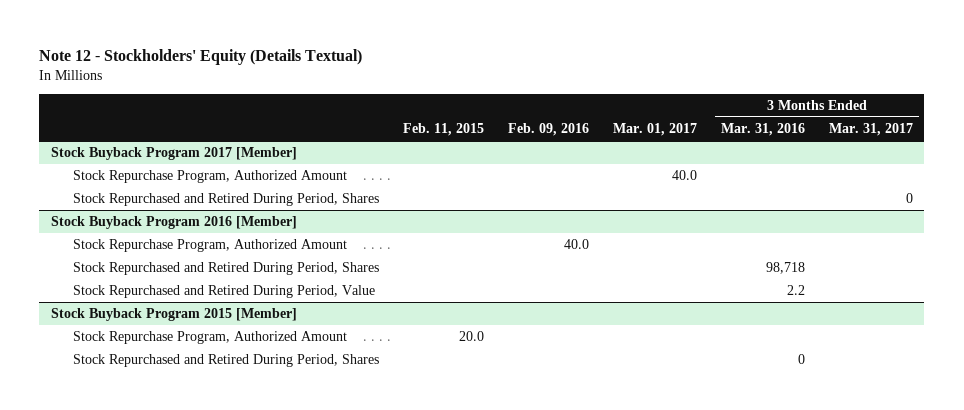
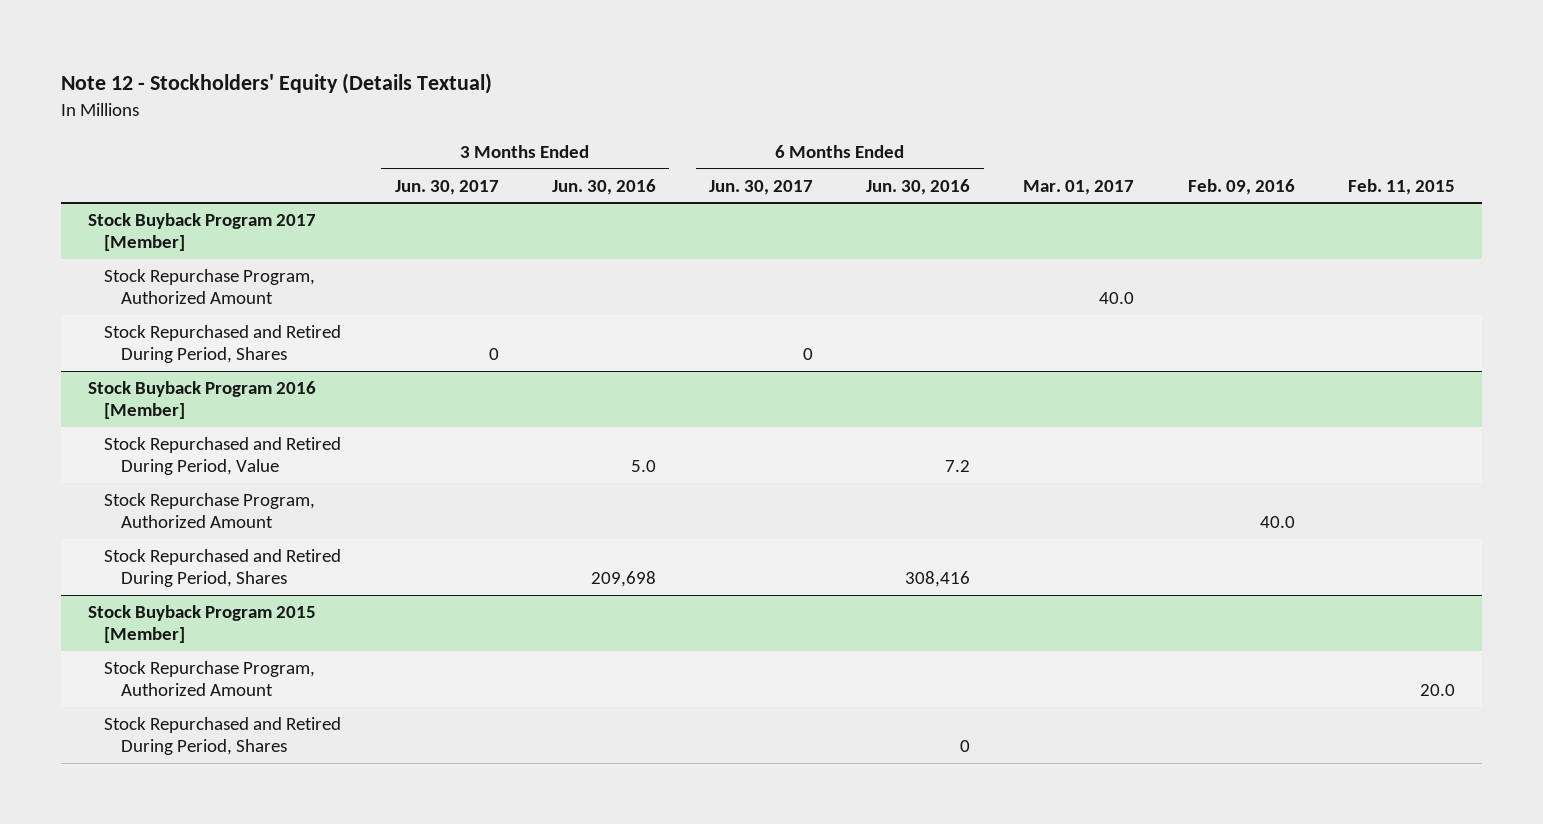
- | Feb. 11, 2015 | Feb. 09, 2016 | Mar. 01, 2017 | 3 Months Ended Mar. 31, 2016 | 3 Months Ended Mar. 31, 2017
+ | 3 Months Ended Jun. 30, 2017 | 3 Months Ended Jun. 30, 2016 | 6 Months Ended Jun. 30, 2017 | 6 Months Ended Jun. 30, 2016 | Mar. 01, 2017 | Feb. 09, 2016 | Feb. 11, 2015
@ Stock Buyback Program 2016 [Member]
moved up: Stock Repurchased and Retired During Period, Value | | 5.0 | | 7.2 | | |

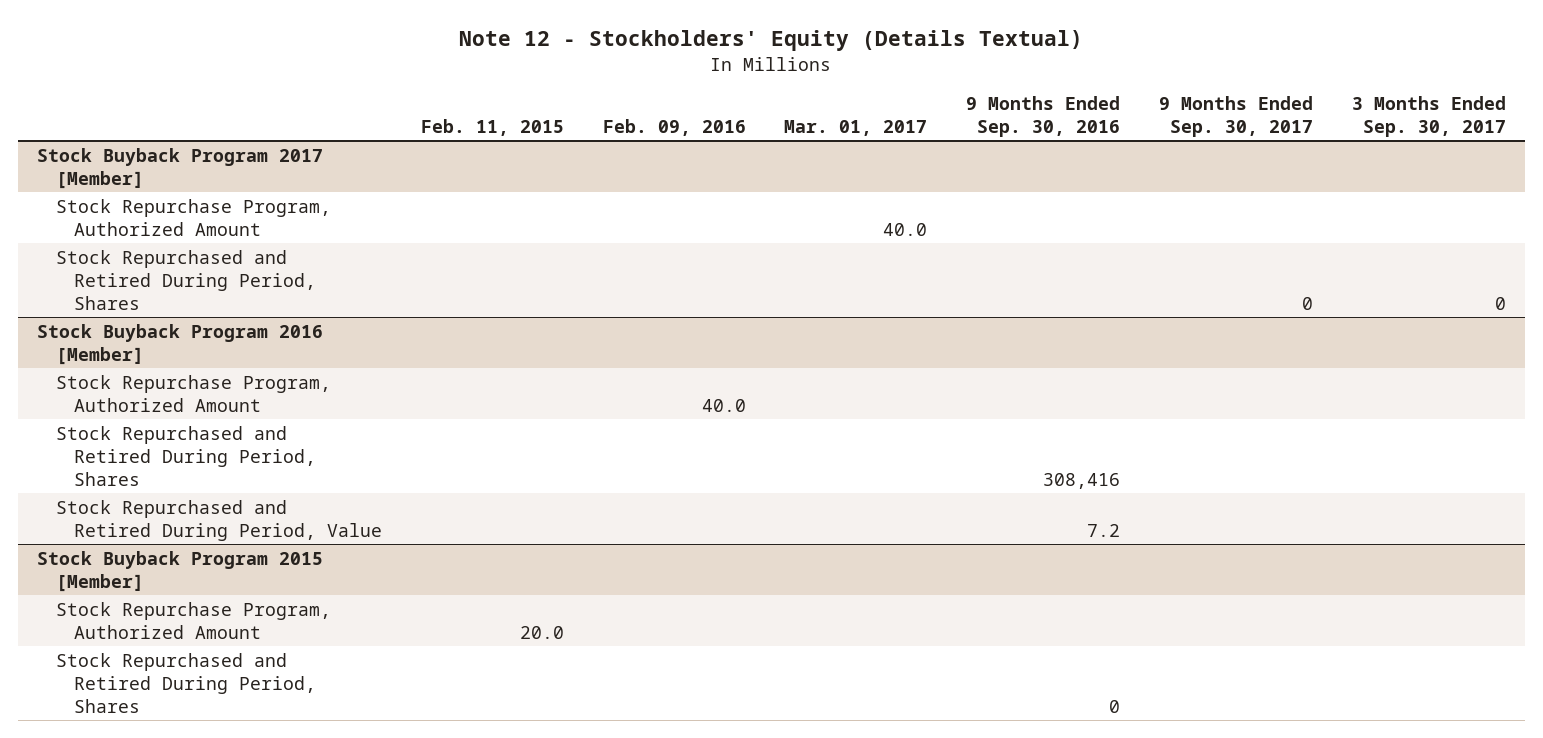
- | 3 Months Ended Jun. 30, 2017 | 3 Months Ended Jun. 30, 2016 | 6 Months Ended Jun. 30, 2017 | 6 Months Ended Jun. 30, 2016 | Mar. 01, 2017 | Feb. 09, 2016 | Feb. 11, 2015
+ | Feb. 11, 2015 | Feb. 09, 2016 | Mar. 01, 2017 | 9 Months Ended Sep. 30, 2016 | 9 Months Ended Sep. 30, 2017 | 3 Months Ended Sep. 30, 2017
@ Stock Buyback Program 2016 [Member]
moved down: Stock Repurchased and Retired During Period, Value | | | | 7.2 | |

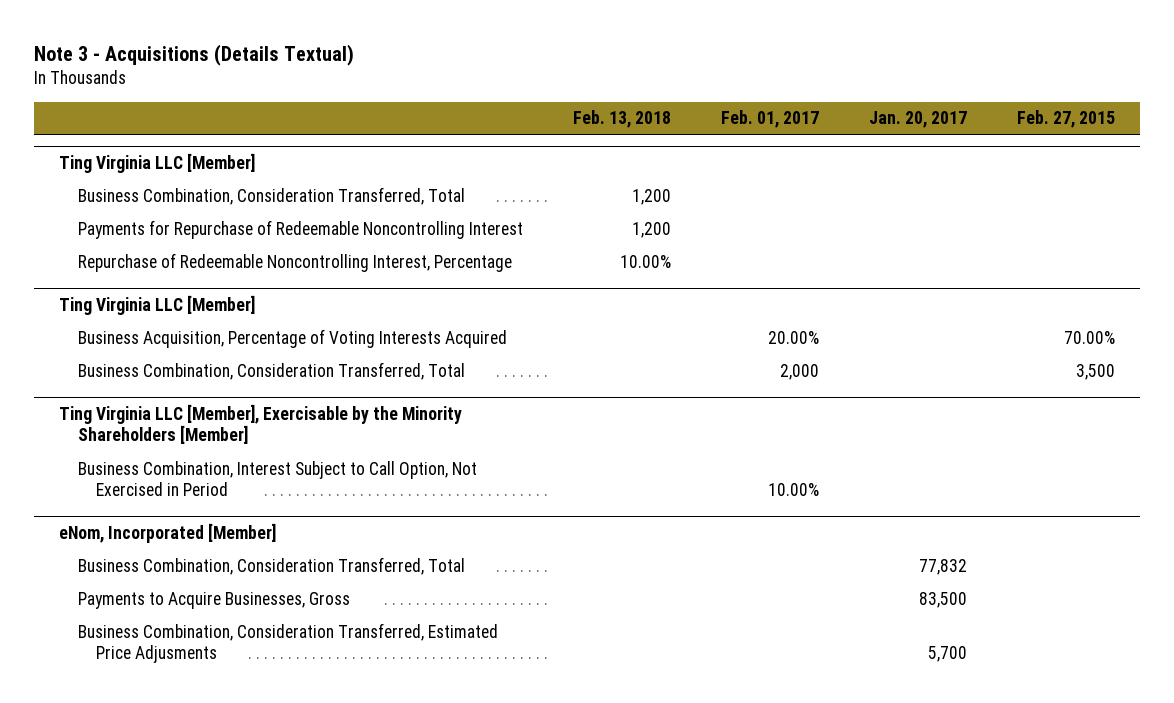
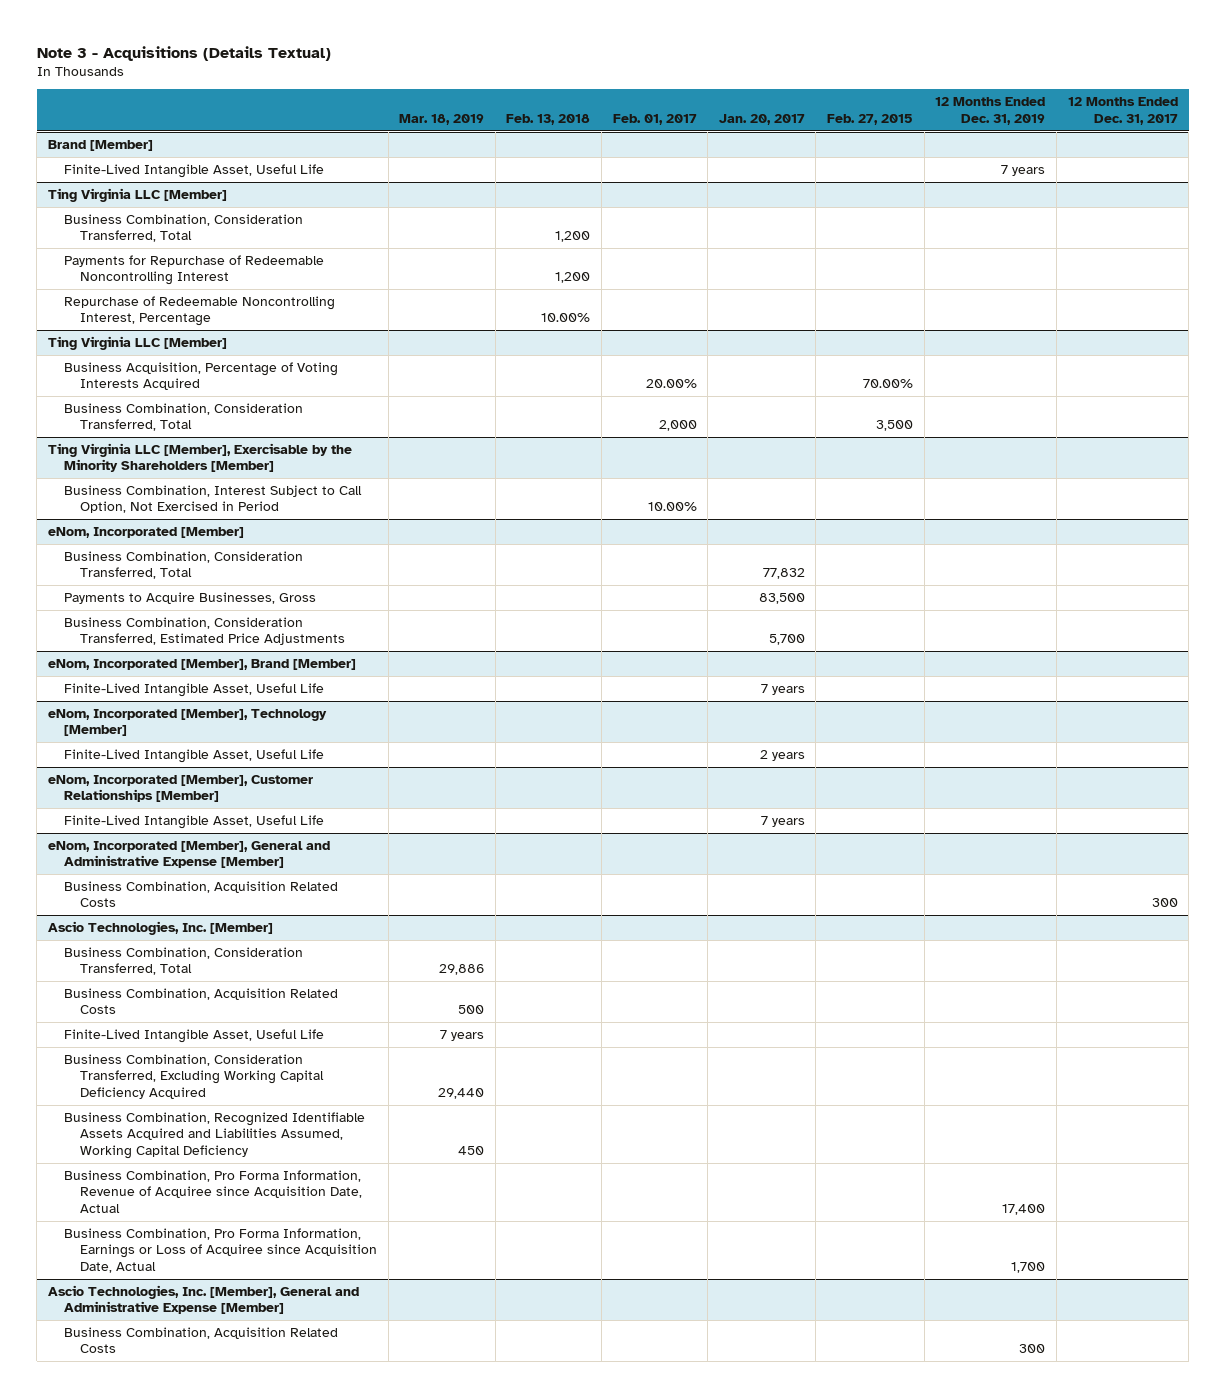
- | Feb. 13, 2018 | Feb. 01, 2017 | Jan. 20, 2017 | Feb. 27, 2015
+ | Mar. 18, 2019 | Feb. 13, 2018 | Feb. 01, 2017 | Jan. 20, 2017 | Feb. 27, 2015 | 12 Months Ended Dec. 31, 2019 | 12 Months Ended Dec. 31, 2017
+ Brand [Member]
+ Finite-Lived Intangible Asset, Useful Life | | | | | | 7 years |
@ eNom, Incorporated [Member]
- Business Combination, Consideration Transferred, Estimated Price Adjusments | | | 5,700 |
+ Business Combination, Consideration Transferred, Estimated Price Adjustments | | | | 5,700 | | |
+ eNom, Incorporated [Member], Brand [Member]
+ Finite-Lived Intangible Asset, Useful Life | | | | 7 years | | |
+ eNom, Incorporated [Member], Technology [Member]
+ Finite-Lived Intangible Asset, Useful Life | | | | 2 years | | |
+ eNom, Incorporated [Member], Customer Relationships [Member]
+ Finite-Lived Intangible Asset, Useful Life | | | | 7 years | | |
+ eNom, Incorporated [Member], General and Administrative Expense [Member]
+ Business Combination, Acquisition Related Costs | | | | | | | 300
+ Ascio Technologies, Inc. [Member]
+ Business Combination, Consideration Transferred, Total | 29,886 | | | | | |
+ Business Combination, Acquisition Related Costs | 500 | | | | | |
+ Finite-Lived Intangible Asset, Useful Life | 7 years | | | | | |
+ Business Combination, Consideration Transferred, Excluding Working Capital Deficiency Acquired | 29,440 | | | | | |
+ Business Combination, Recognized Identifiable Assets Acquired and Liabilities Assumed, Working Capital Deficiency | 450 | | | | | |
+ Business Combination, Pro Forma Information, Revenue of Acquiree since Acquisition Date, Actual | | | | | | 17,400 |
+ Business Combination, Pro Forma Information, Earnings or Loss of Acquiree since Acquisition Date, Actual | | | | | | 1,700 |
+ Ascio Technologies, Inc. [Member], General and Administrative Expense [Member]
+ Business Combination, Acquisition Related Costs | | | | | | 300 |

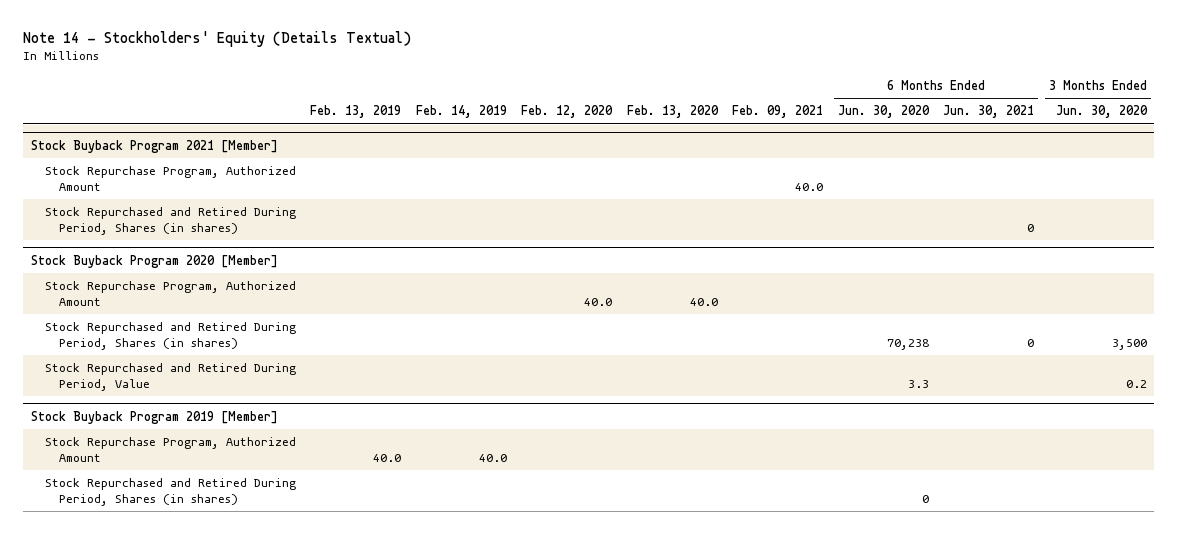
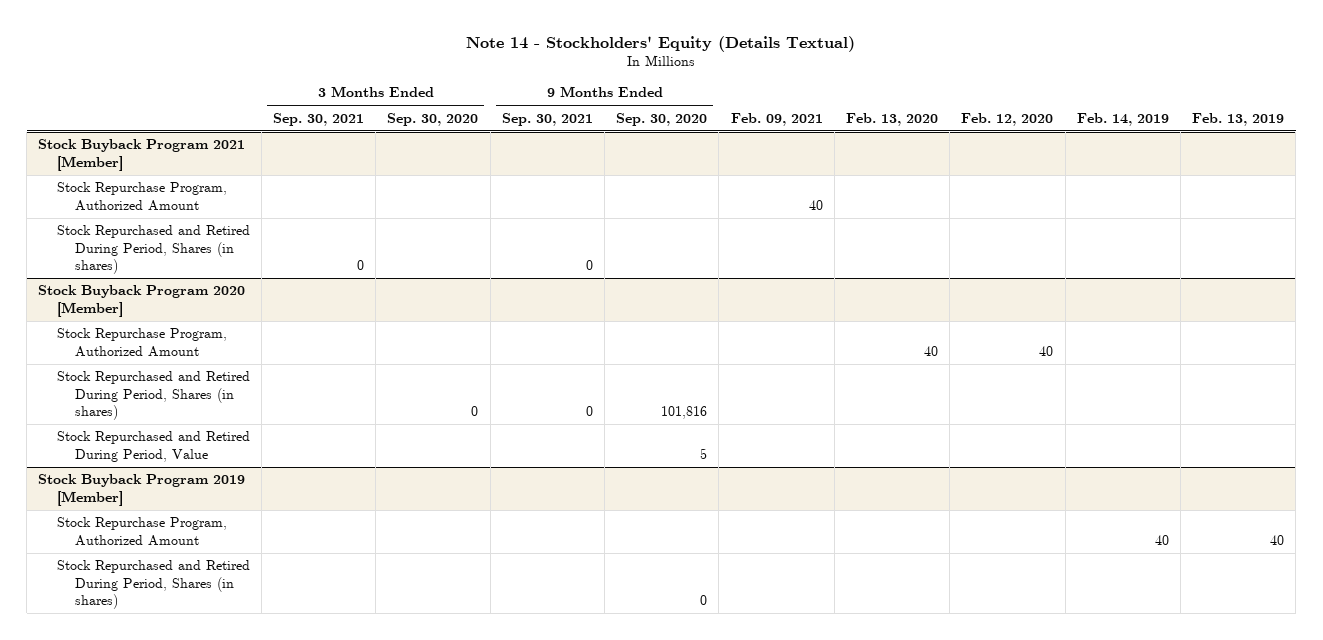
- | Feb. 13, 2019 | Feb. 14, 2019 | Feb. 12, 2020 | Feb. 13, 2020 | Feb. 09, 2021 | 6 Months Ended Jun. 30, 2020 | 6 Months Ended Jun. 30, 2021 | 3 Months Ended Jun. 30, 2020
+ | 3 Months Ended Sep. 30, 2021 | 3 Months Ended Sep. 30, 2020 | 9 Months Ended Sep. 30, 2021 | 9 Months Ended Sep. 30, 2020 | Feb. 09, 2021 | Feb. 13, 2020 | Feb. 12, 2020 | Feb. 14, 2019 | Feb. 13, 2019
@ Stock Buyback Program 2021 [Member]
- Stock Repurchase Program, Authorized Amount | | | | | 40.0 | | |
+ Stock Repurchase Program, Authorized Amount | | | | | 40 | | | |
@ Stock Buyback Program 2020 [Member]
- Stock Repurchase Program, Authorized Amount | | | 40.0 | 40.0 | | | |
+ Stock Repurchase Program, Authorized Amount | | | | | | 40 | 40 | |
@ Stock Buyback Program 2019 [Member]
- Stock Repurchase Program, Authorized Amount | 40.0 | 40.0 | | | | | |
+ Stock Repurchase Program, Authorized Amount | | | | | | | | 40 | 40

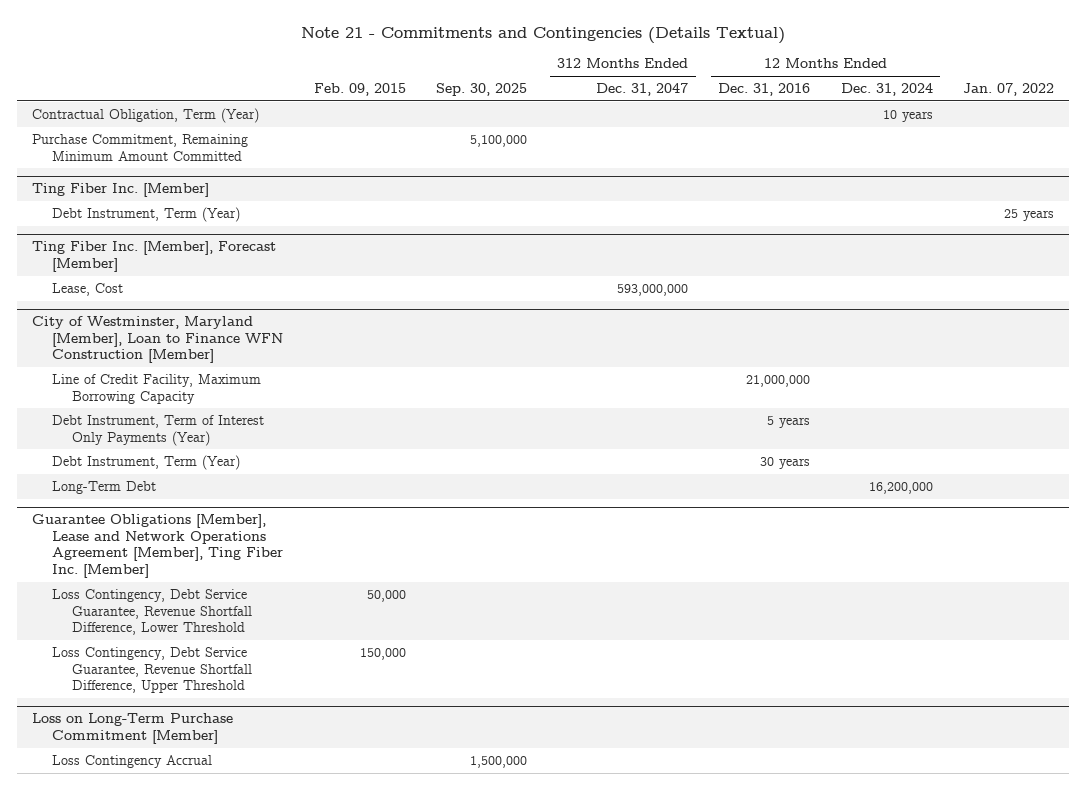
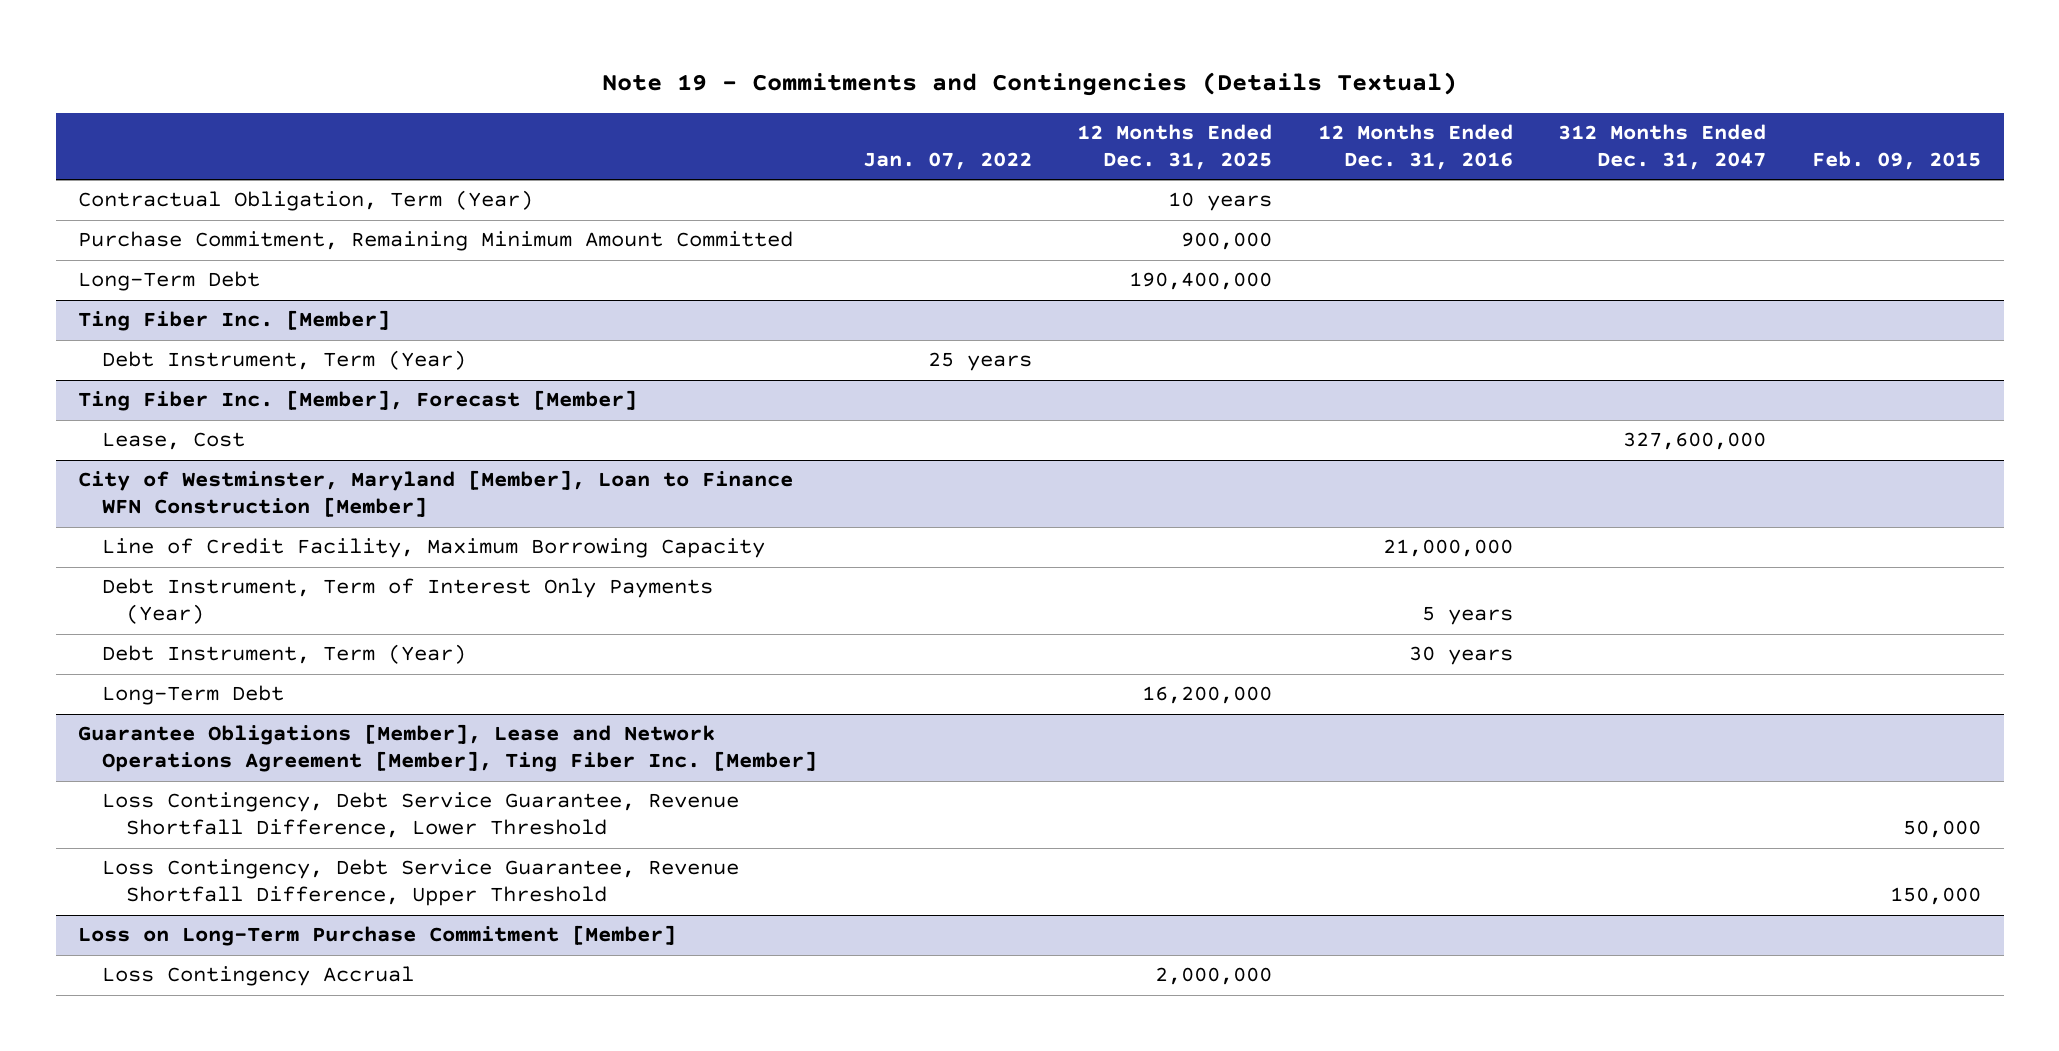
- Note 21 - Commitments and Contingencies (Details Textual)
+ Note 19 - Commitments and Contingencies (Details Textual)
- | Feb. 09, 2015 | Sep. 30, 2025 | 312 Months Ended Dec. 31, 2047 | 12 Months Ended Dec. 31, 2016 | 12 Months Ended Dec. 31, 2024 | Jan. 07, 2022
+ | Jan. 07, 2022 | 12 Months Ended Dec. 31, 2025 | 12 Months Ended Dec. 31, 2016 | 312 Months Ended Dec. 31, 2047 | Feb. 09, 2015
+ Long-Term Debt | | 190,400,000 | | |
@ Ting Fiber Inc. [Member], Forecast [Member]
- Lease, Cost | | | 593,000,000 | | |
+ Lease, Cost | | | | 327,600,000 |

